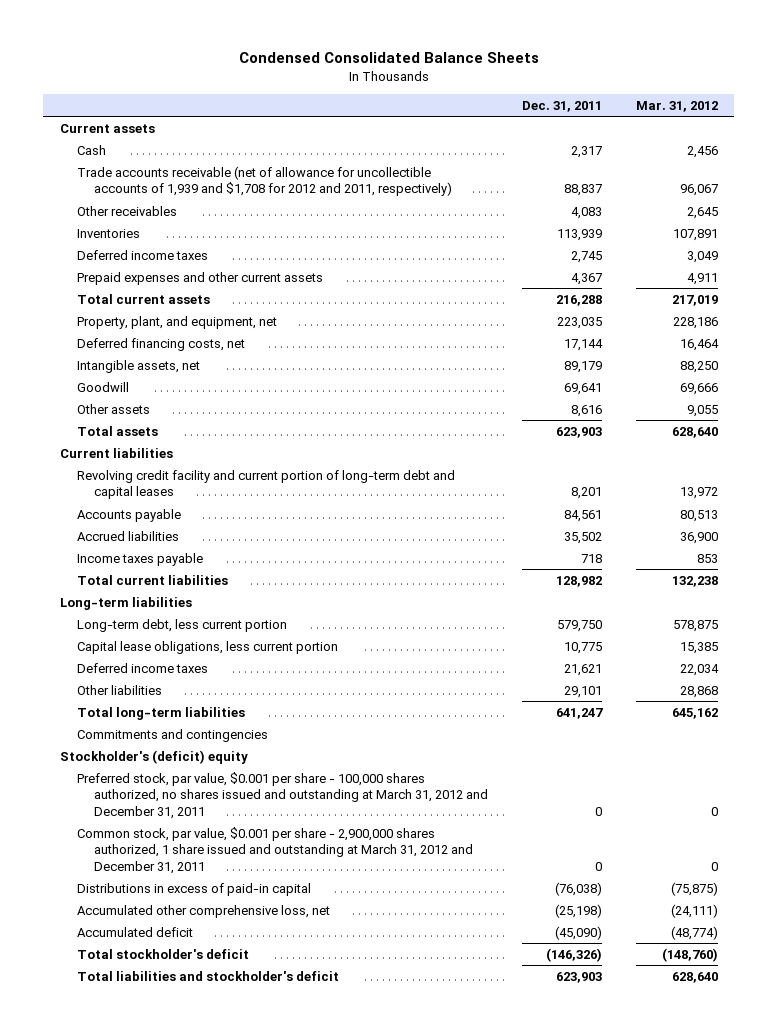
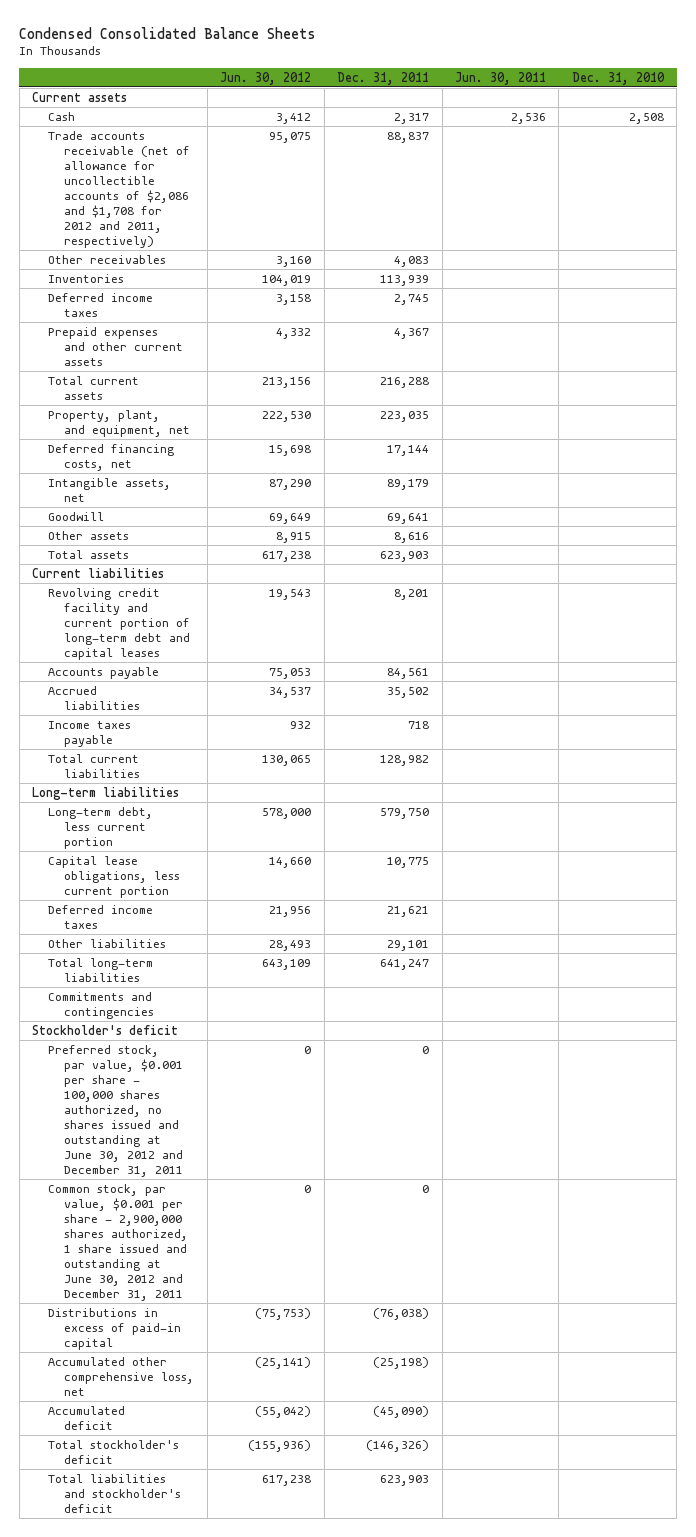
- | Dec. 31, 2011 | Mar. 31, 2012
+ | Jun. 30, 2012 | Dec. 31, 2011 | Jun. 30, 2011 | Dec. 31, 2010
- Trade accounts receivable (net of allowance for uncollectible accounts of 1,939 and $1,708 for 2012 and 2011, respectively) | 88,837 | 96,067
+ Trade accounts receivable (net of allowance for uncollectible accounts of $2,086 and $1,708 for 2012 and 2011, respectively) | 95,075 | 88,837 | |
- Stockholder's (deficit) equity
- Preferred stock, par value, $0.001 per share - 100,000 shares authorized, no shares issued and outstanding at March 31, 2012 and December 31, 2011 | 0 | 0
- Common stock, par value, $0.001 per share - 2,900,000 shares authorized, 1 share issued and outstanding at March 31, 2012 and December 31, 2011 | 0 | 0
+ Stockholder's deficit
+ Preferred stock, par value, $0.001 per share - 100,000 shares authorized, no shares issued and outstanding at June 30, 2012 and December 31, 2011 | 0 | 0 | |
+ Common stock, par value, $0.001 per share - 2,900,000 shares authorized, 1 share issued and outstanding at June 30, 2012 and December 31, 2011 | 0 | 0 | |

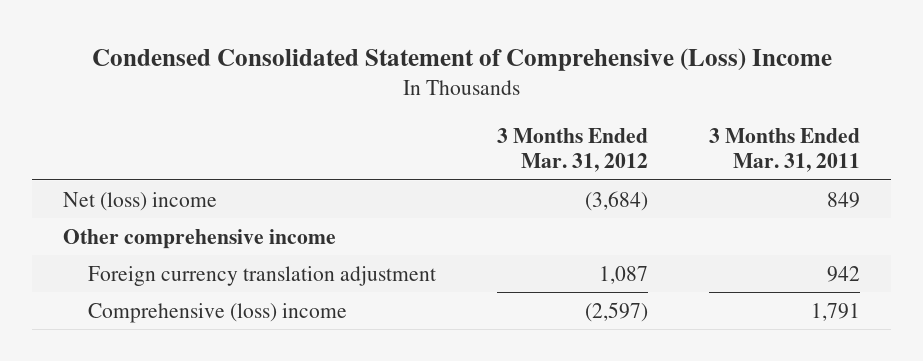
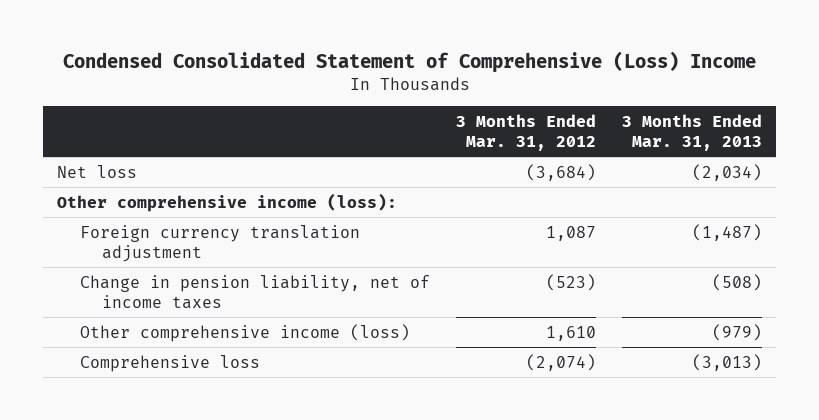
- | 3 Months Ended Mar. 31, 2012 | 3 Months Ended Mar. 31, 2011
+ | 3 Months Ended Mar. 31, 2012 | 3 Months Ended Mar. 31, 2013
- Net (loss) income | (3,684) | 849
- Other comprehensive income
+ Net loss | (3,684) | (2,034)
+ Other comprehensive income (loss):
- Comprehensive (loss) income | (2,597) | 1,791
+ Change in pension liability, net of income taxes | (523) | (508)
+ Other comprehensive income (loss) | 1,610 | (979)
+ Comprehensive loss | (2,074) | (3,013)

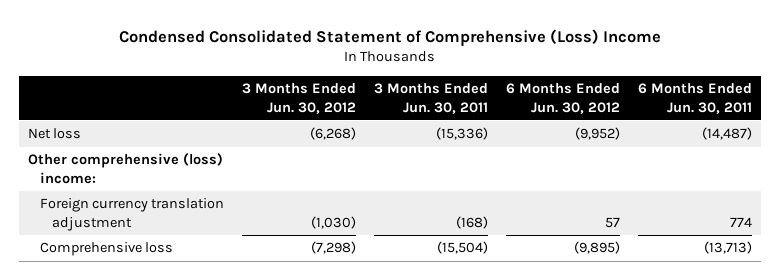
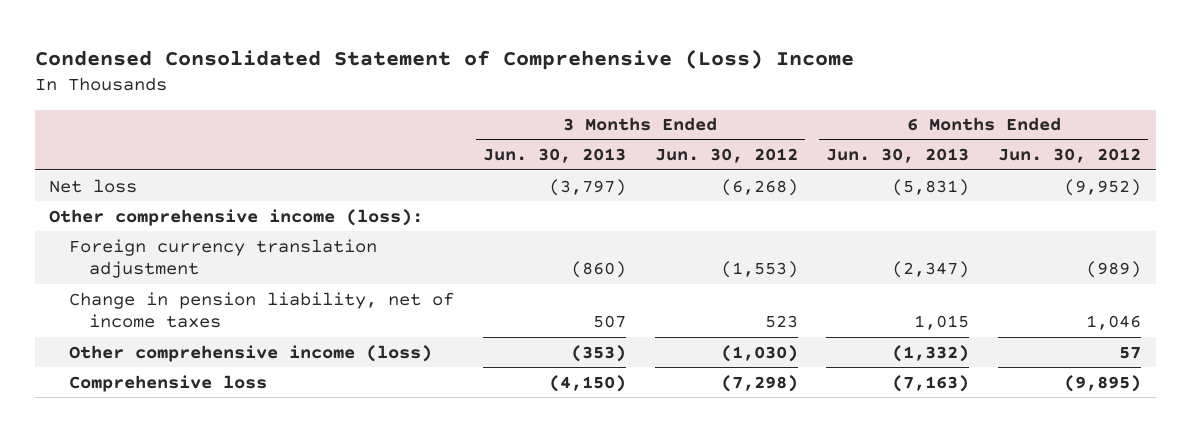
- | 3 Months Ended Jun. 30, 2012 | 3 Months Ended Jun. 30, 2011 | 6 Months Ended Jun. 30, 2012 | 6 Months Ended Jun. 30, 2011
+ | 3 Months Ended Jun. 30, 2013 | 3 Months Ended Jun. 30, 2012 | 6 Months Ended Jun. 30, 2013 | 6 Months Ended Jun. 30, 2012
- Other comprehensive (loss) income:
- Foreign currency translation adjustment | (1,030) | (168) | 57 | 774
+ Other comprehensive income (loss):
+ Foreign currency translation adjustment | (860) | (1,553) | (2,347) | (989)
+ Change in pension liability, net of income taxes | 507 | 523 | 1,015 | 1,046
+ Other comprehensive income (loss) | (353) | (1,030) | (1,332) | 57

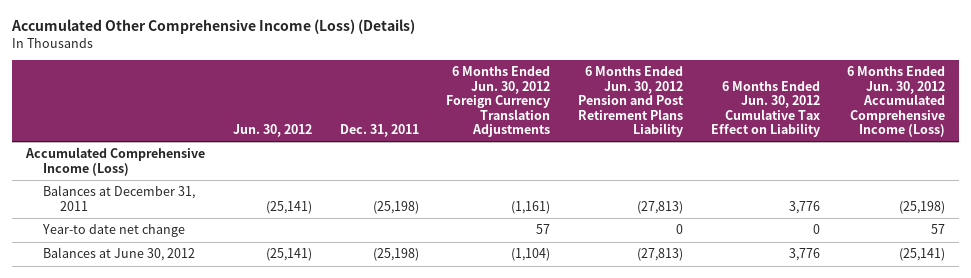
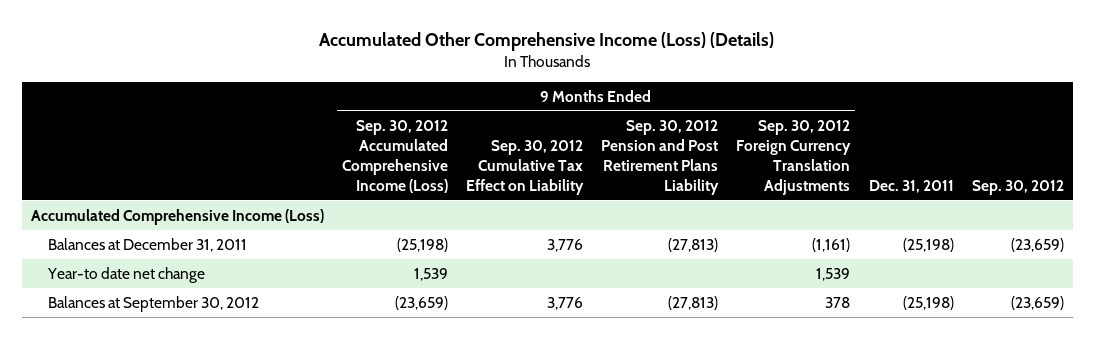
- | Jun. 30, 2012 | Dec. 31, 2011 | 6 Months Ended Jun. 30, 2012 Foreign Currency Translation Adjustments | 6 Months Ended Jun. 30, 2012 Pension and Post Retirement Plans Liability | 6 Months Ended Jun. 30, 2012 Cumulative Tax Effect on Liability | 6 Months Ended Jun. 30, 2012 Accumulated Comprehensive Income (Loss)
+ | 9 Months Ended Sep. 30, 2012 Accumulated Comprehensive Income (Loss) | 9 Months Ended Sep. 30, 2012 Cumulative Tax Effect on Liability | 9 Months Ended Sep. 30, 2012 Pension and Post Retirement Plans Liability | 9 Months Ended Sep. 30, 2012 Foreign Currency Translation Adjustments | Dec. 31, 2011 | Sep. 30, 2012
- Balances at June 30, 2012 | (25,141) | (25,198) | (1,104) | (27,813) | 3,776 | (25,141)
+ Balances at September 30, 2012 | (23,659) | 3,776 | (27,813) | 378 | (25,198) | (23,659)

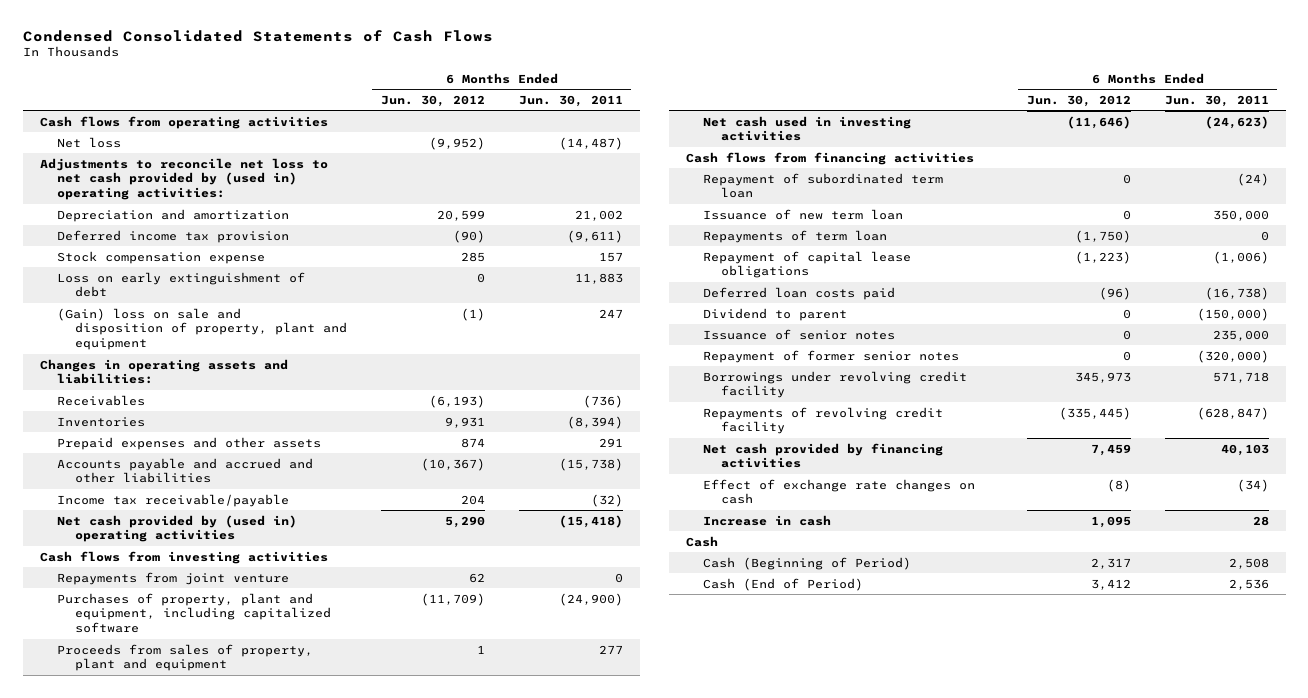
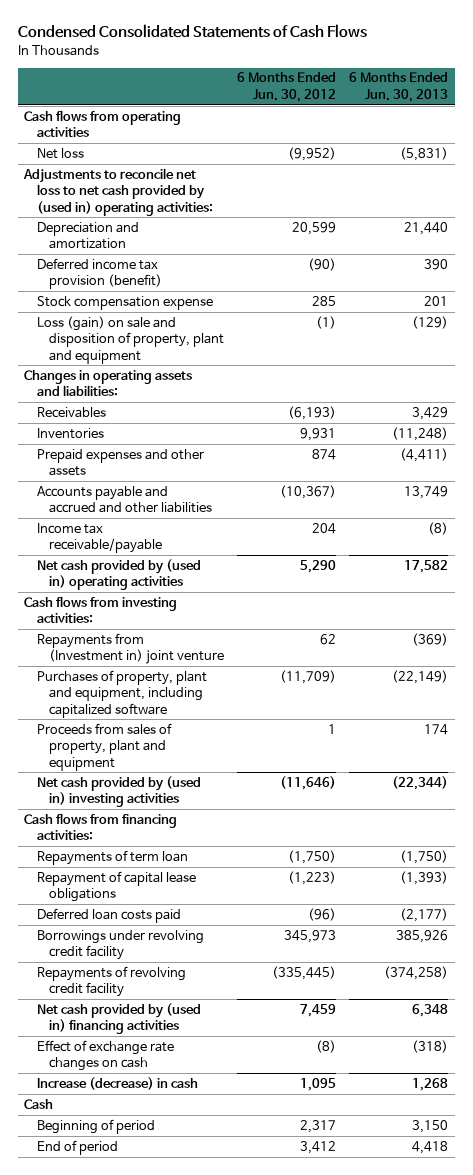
- | 6 Months Ended Jun. 30, 2012 | 6 Months Ended Jun. 30, 2011
+ | 6 Months Ended Jun. 30, 2012 | 6 Months Ended Jun. 30, 2013
- Deferred income tax provision | (90) | (9,611)
+ Deferred income tax provision (benefit) | (90) | 390
- Loss on early extinguishment of debt | 0 | 11,883
- (Gain) loss on sale and disposition of property, plant and equipment | (1) | 247
+ Loss (gain) on sale and disposition of property, plant and equipment | (1) | (129)
- Cash flows from investing activities
- Repayments from joint venture | 62 | 0
+ Cash flows from investing activities:
+ Repayments from (Investment in) joint venture | 62 | (369)
- Net cash used in investing activities | (11,646) | (24,623)
- Cash flows from financing activities
- Repayment of subordinated term loan | 0 | (24)
- Issuance of new term loan | 0 | 350,000
+ Net cash provided by (used in) investing activities | (11,646) | (22,344)
+ Cash flows from financing activities:
- Dividend to parent | 0 | (150,000)
- Issuance of senior notes | 0 | 235,000
- Repayment of former senior notes | 0 | (320,000)
- Net cash provided by financing activities | 7,459 | 40,103
+ Net cash provided by (used in) financing activities | 7,459 | 6,348
- Increase in cash | 1,095 | 28
+ Increase (decrease) in cash | 1,095 | 1,268
- Cash (Beginning of Period) | 2,317 | 2,508
- Cash (End of Period) | 3,412 | 2,536
+ Beginning of period | 2,317 | 3,150
+ End of period | 3,412 | 4,418

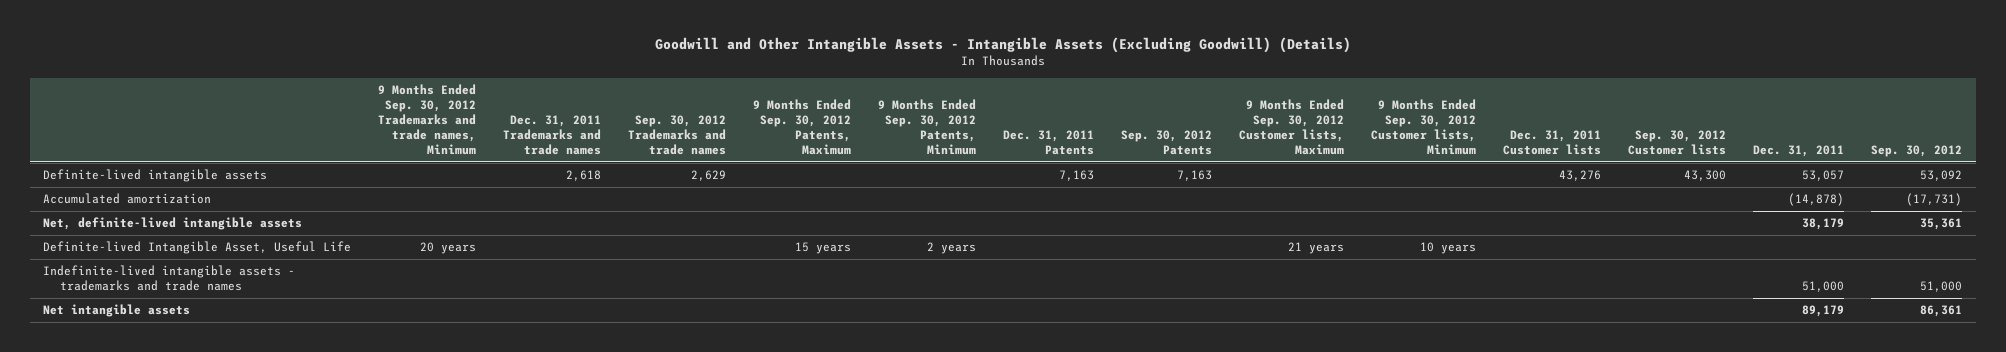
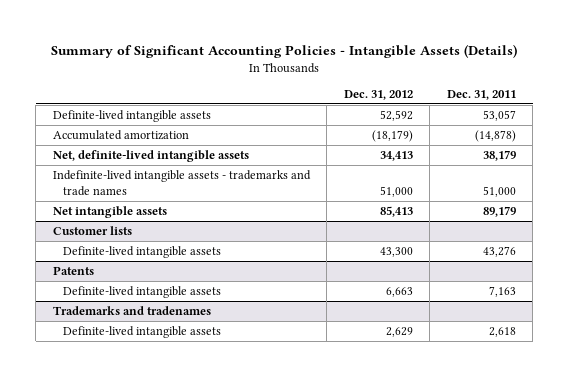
- Goodwill and Other Intangible Assets - Intangible Assets (Excluding Goodwill) (Details)
+ Summary of Significant Accounting Policies - Intangible Assets (Details)
- | 9 Months Ended Sep. 30, 2012 Trademarks and trade names, Minimum | Dec. 31, 2011 Trademarks and trade names | Sep. 30, 2012 Trademarks and trade names | 9 Months Ended Sep. 30, 2012 Patents, Maximum | 9 Months Ended Sep. 30, 2012 Patents, Minimum | Dec. 31, 2011 Patents | Sep. 30, 2012 Patents | 9 Months Ended Sep. 30, 2012 Customer lists, Maximum | 9 Months Ended Sep. 30, 2012 Customer lists, Minimum | Dec. 31, 2011 Customer lists | Sep. 30, 2012 Customer lists | Dec. 31, 2011 | Sep. 30, 2012
+ | Dec. 31, 2012 | Dec. 31, 2011
- Definite-lived Intangible Asset, Useful Life | 20 years | | | 15 years | 2 years | | | 21 years | 10 years | | | |
+ Customer lists
+ Definite-lived intangible assets | 43,300 | 43,276
+ Patents
+ Definite-lived intangible assets | 6,663 | 7,163
+ Trademarks and tradenames
+ Definite-lived intangible assets | 2,629 | 2,618

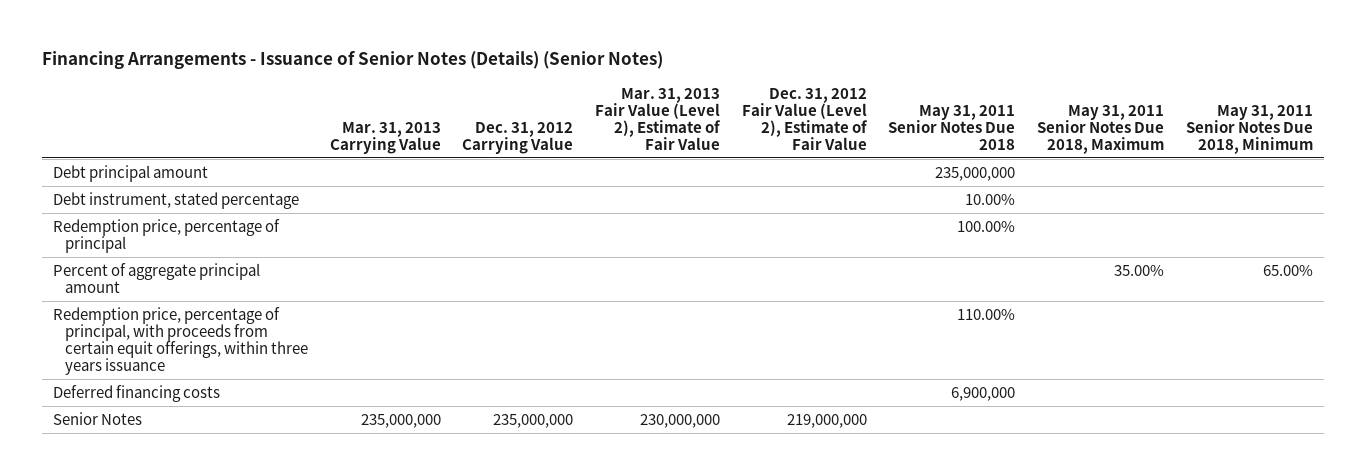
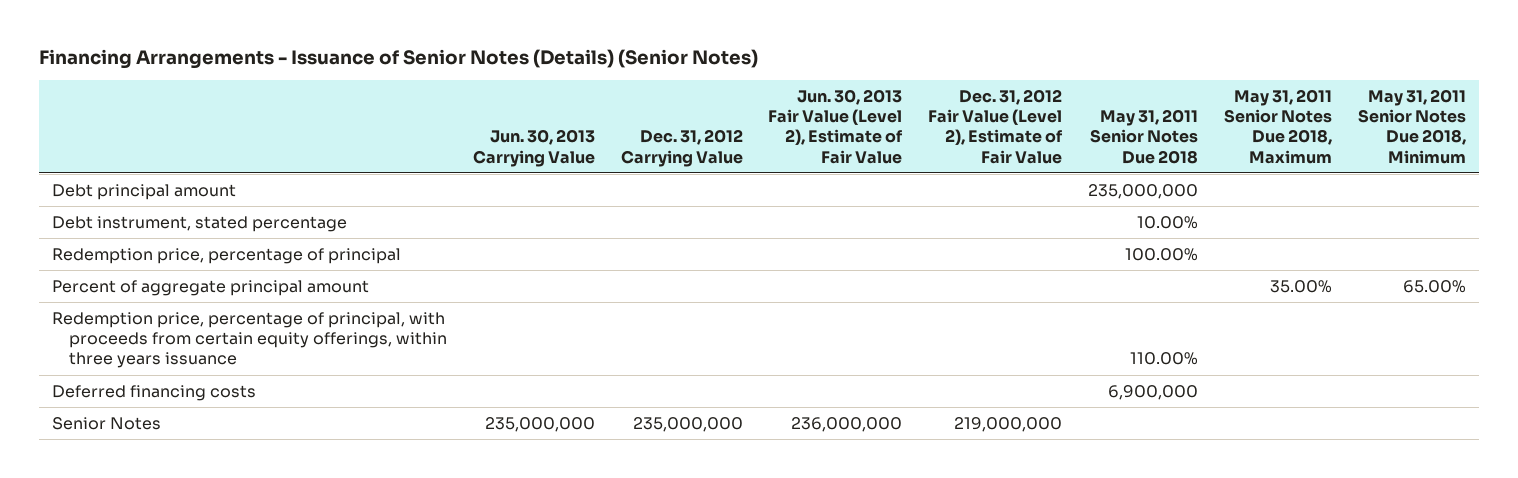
- | Mar. 31, 2013 Carrying Value | Dec. 31, 2012 Carrying Value | Mar. 31, 2013 Fair Value (Level 2), Estimate of Fair Value | Dec. 31, 2012 Fair Value (Level 2), Estimate of Fair Value | May 31, 2011 Senior Notes Due 2018 | May 31, 2011 Senior Notes Due 2018, Maximum | May 31, 2011 Senior Notes Due 2018, Minimum
+ | Jun. 30, 2013 Carrying Value | Dec. 31, 2012 Carrying Value | Jun. 30, 2013 Fair Value (Level 2), Estimate of Fair Value | Dec. 31, 2012 Fair Value (Level 2), Estimate of Fair Value | May 31, 2011 Senior Notes Due 2018 | May 31, 2011 Senior Notes Due 2018, Maximum | May 31, 2011 Senior Notes Due 2018, Minimum
- Redemption price, percentage of principal, with proceeds from certain equit offerings, within three years issuance | | | | | 110.00% | |
+ Redemption price, percentage of principal, with proceeds from certain equity offerings, within three years issuance | | | | | 110.00% | |

